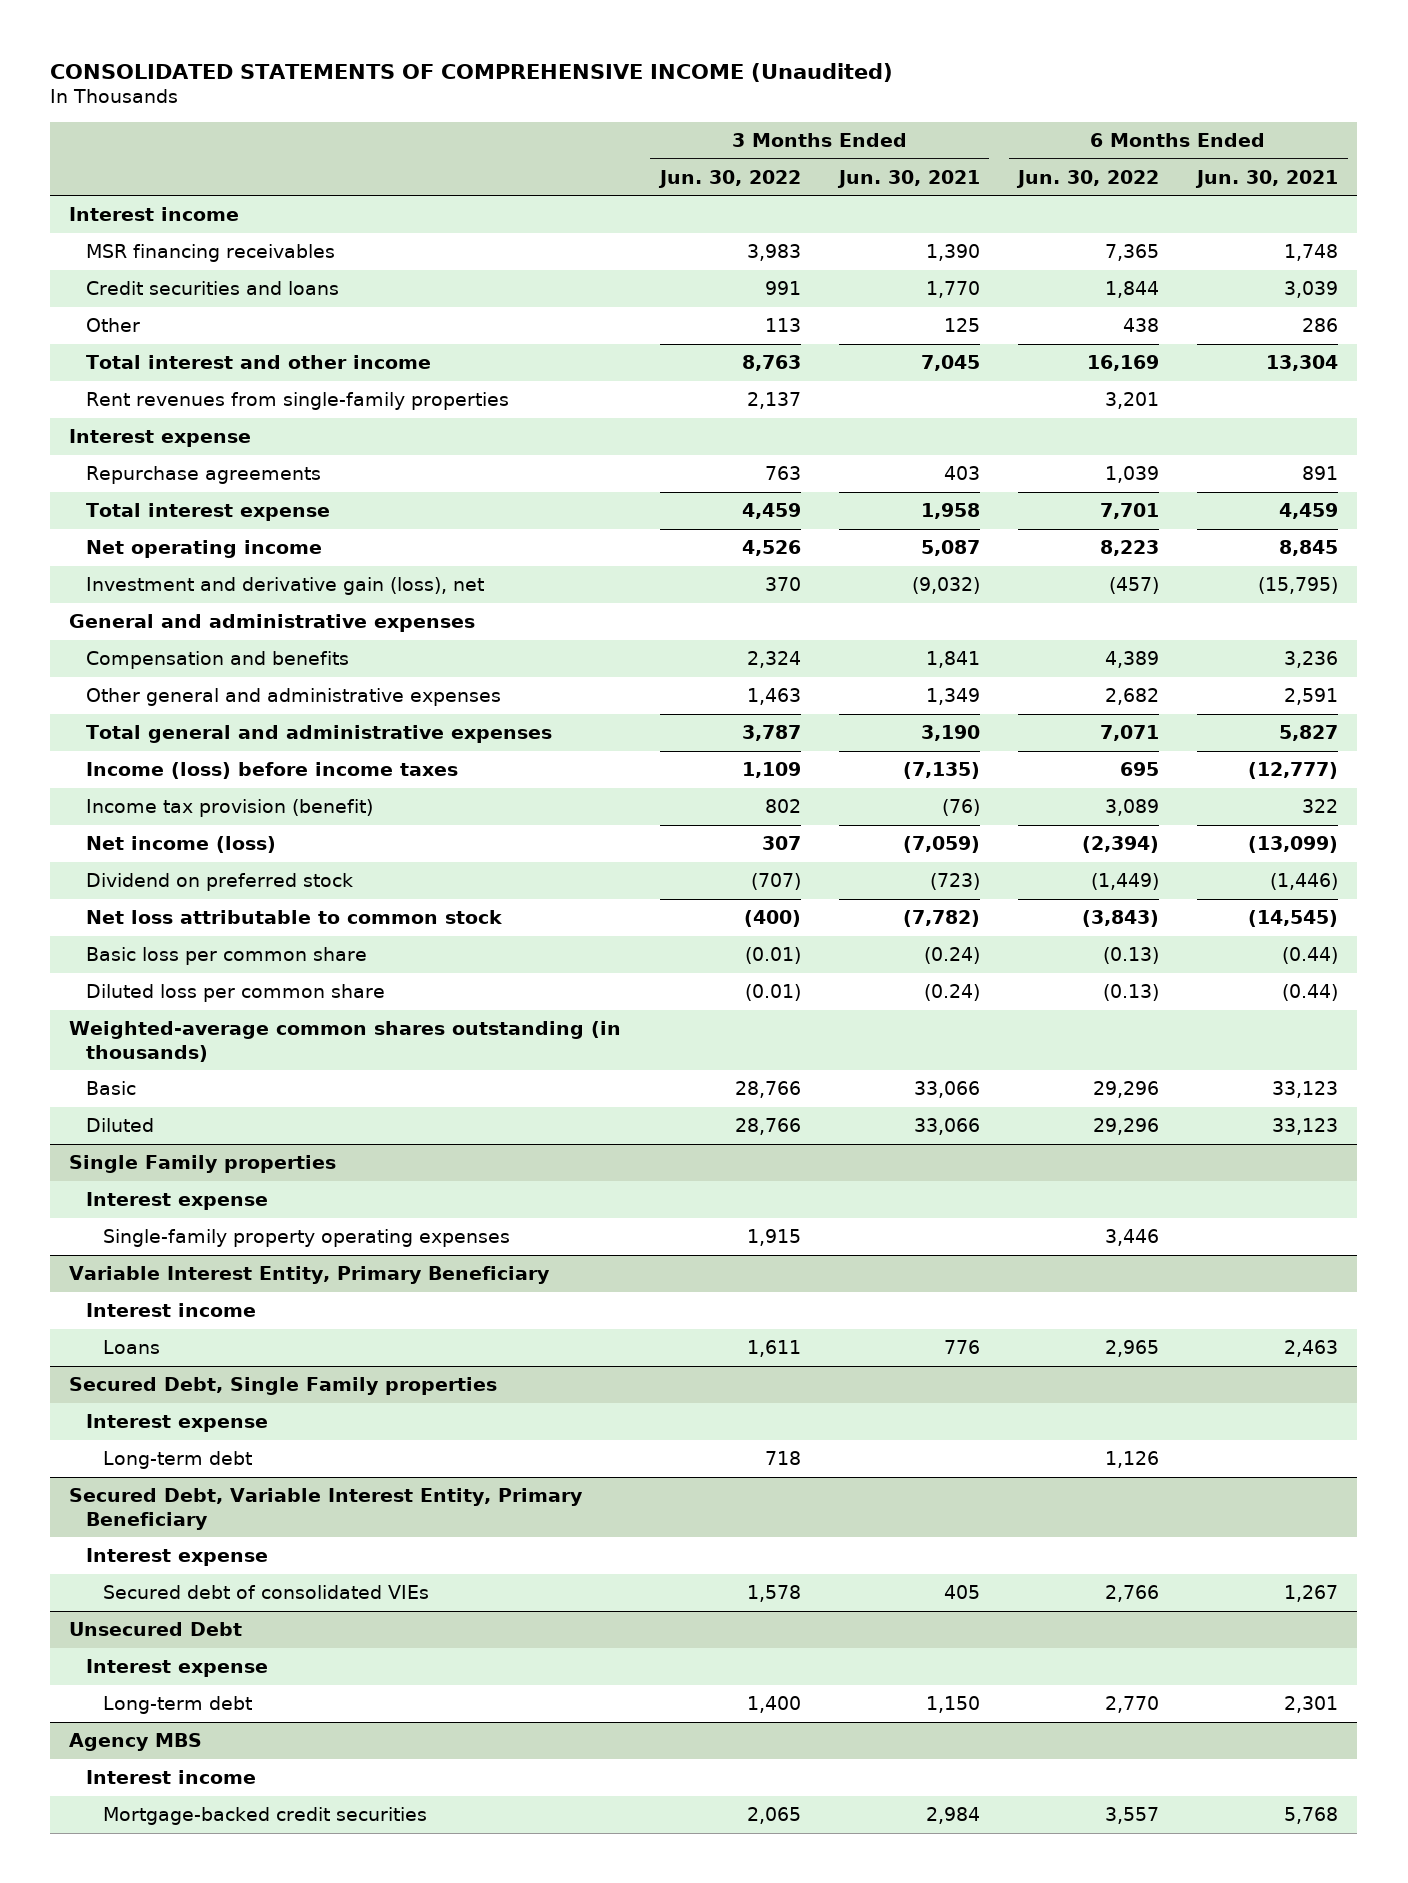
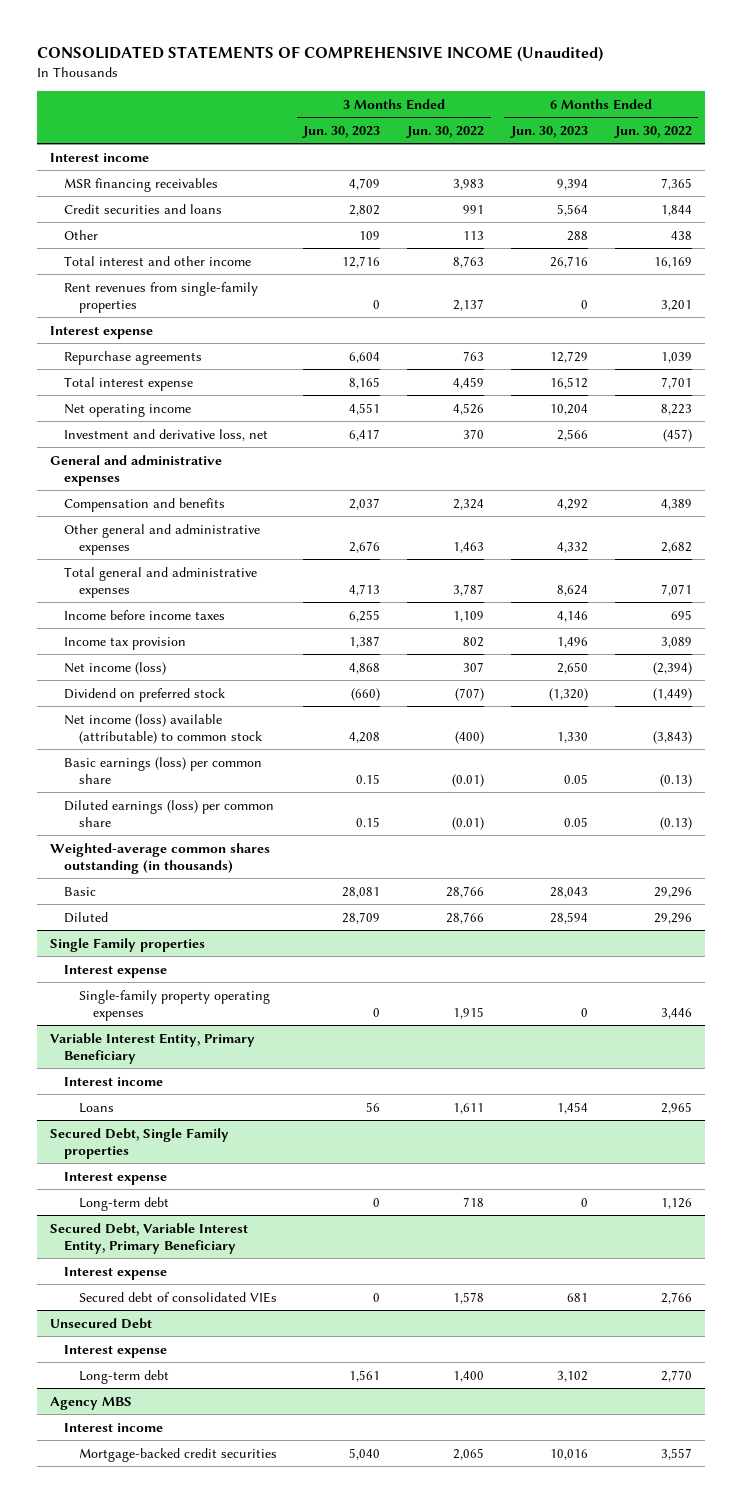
- | 3 Months Ended Jun. 30, 2022 | 3 Months Ended Jun. 30, 2021 | 6 Months Ended Jun. 30, 2022 | 6 Months Ended Jun. 30, 2021
+ | 3 Months Ended Jun. 30, 2023 | 3 Months Ended Jun. 30, 2022 | 6 Months Ended Jun. 30, 2023 | 6 Months Ended Jun. 30, 2022
- Investment and derivative gain (loss), net | 370 | (9,032) | (457) | (15,795)
+ Investment and derivative loss, net | 6,417 | 370 | 2,566 | (457)
- Income (loss) before income taxes | 1,109 | (7,135) | 695 | (12,777)
- Income tax provision (benefit) | 802 | (76) | 3,089 | 322
+ Income before income taxes | 6,255 | 1,109 | 4,146 | 695
+ Income tax provision | 1,387 | 802 | 1,496 | 3,089
- Net loss attributable to common stock | (400) | (7,782) | (3,843) | (14,545)
- Basic loss per common share | (0.01) | (0.24) | (0.13) | (0.44)
- Diluted loss per common share | (0.01) | (0.24) | (0.13) | (0.44)
+ Net income (loss) available (attributable) to common stock | 4,208 | (400) | 1,330 | (3,843)
+ Basic earnings (loss) per common share | 0.15 | (0.01) | 0.05 | (0.13)
+ Diluted earnings (loss) per common share | 0.15 | (0.01) | 0.05 | (0.13)

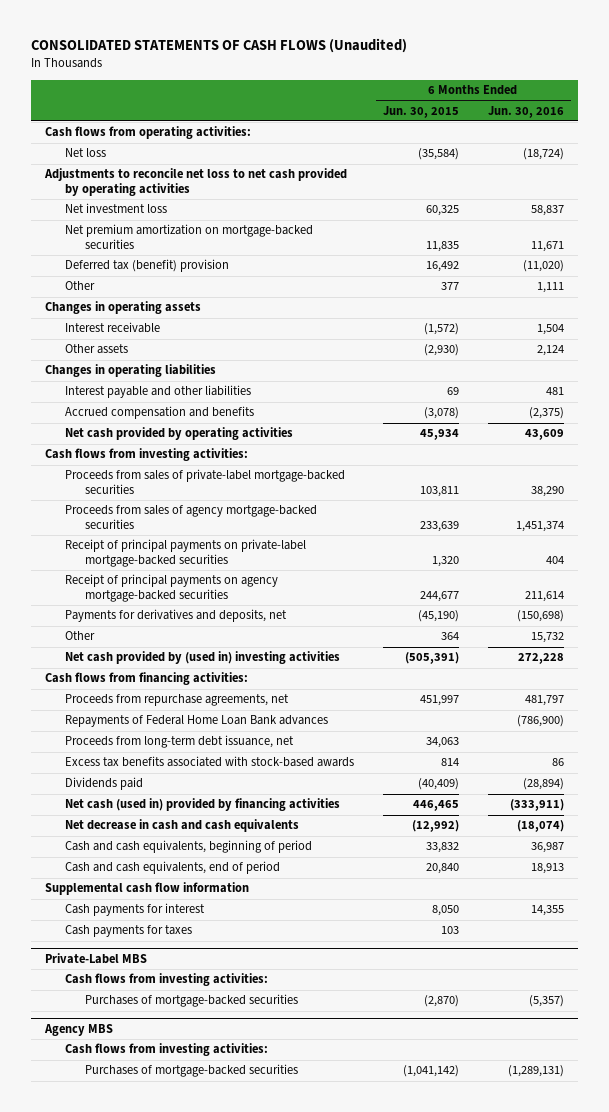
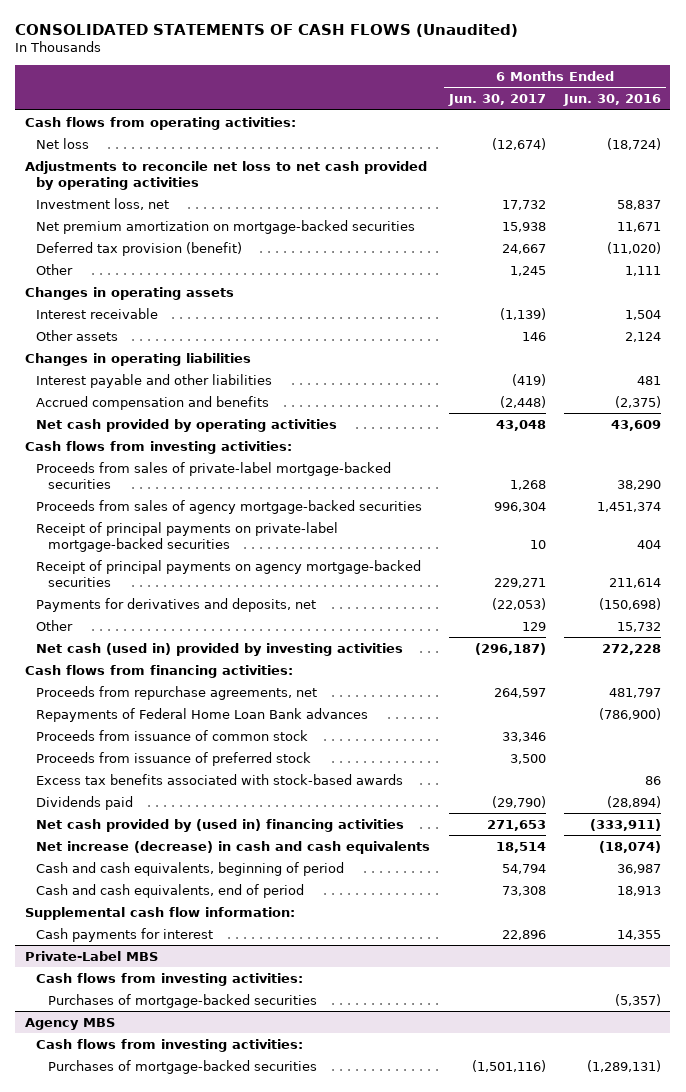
- | 6 Months Ended Jun. 30, 2015 | 6 Months Ended Jun. 30, 2016
+ | 6 Months Ended Jun. 30, 2017 | 6 Months Ended Jun. 30, 2016
- Net investment loss | 60,325 | 58,837
+ Investment loss, net | 17,732 | 58,837
- Deferred tax (benefit) provision | 16,492 | (11,020)
+ Deferred tax provision (benefit) | 24,667 | (11,020)
- Net cash provided by (used in) investing activities | (505,391) | 272,228
+ Net cash (used in) provided by investing activities | (296,187) | 272,228
- Proceeds from long-term debt issuance, net | 34,063 |
+ Proceeds from issuance of common stock | 33,346 |
+ Proceeds from issuance of preferred stock | 3,500 |
- Net cash (used in) provided by financing activities | 446,465 | (333,911)
- Net decrease in cash and cash equivalents | (12,992) | (18,074)
+ Net cash provided by (used in) financing activities | 271,653 | (333,911)
+ Net increase (decrease) in cash and cash equivalents | 18,514 | (18,074)
- Supplemental cash flow information
+ Supplemental cash flow information:
- Cash payments for taxes | 103 |

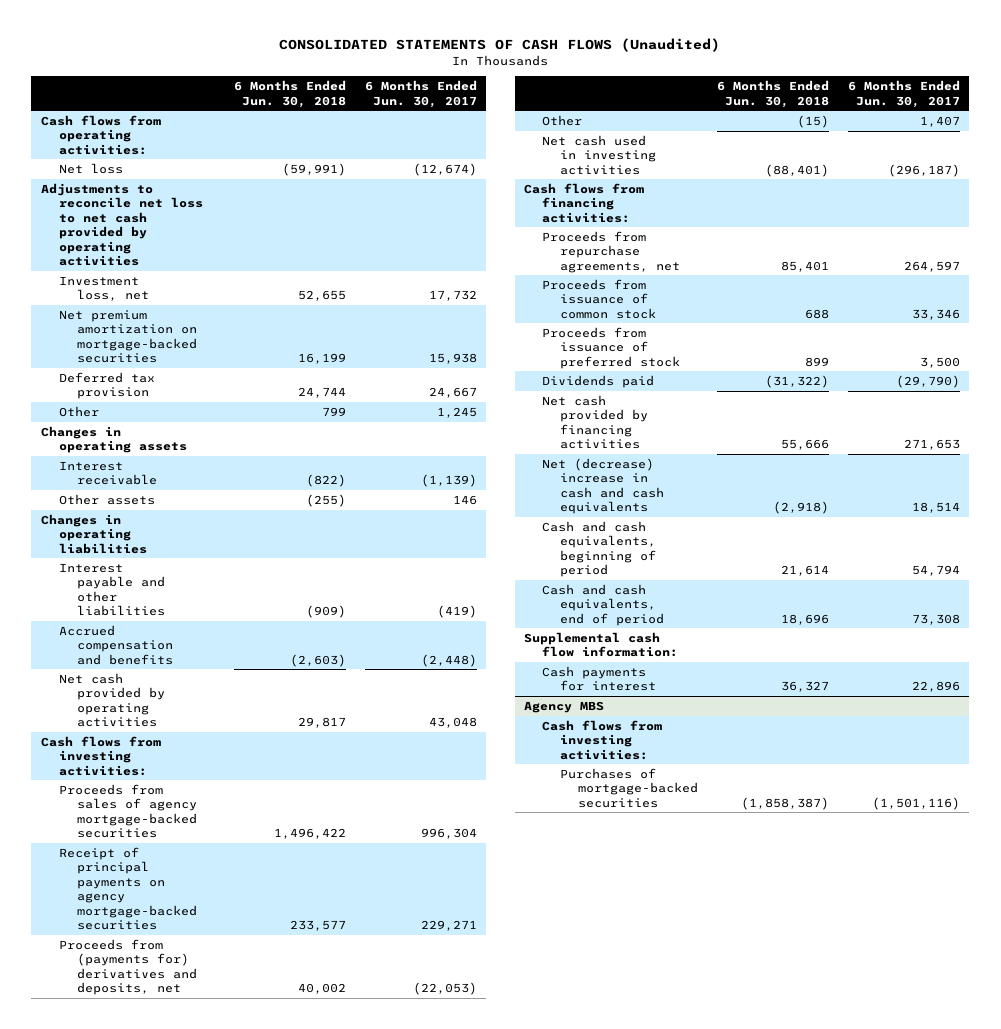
- | 6 Months Ended Jun. 30, 2017 | 6 Months Ended Jun. 30, 2016
+ | 6 Months Ended Jun. 30, 2018 | 6 Months Ended Jun. 30, 2017
- Deferred tax provision (benefit) | 24,667 | (11,020)
+ Deferred tax provision | 24,744 | 24,667
- Proceeds from sales of private-label mortgage-backed securities | 1,268 | 38,290
- Receipt of principal payments on private-label mortgage-backed securities | 10 | 404
- Payments for derivatives and deposits, net | (22,053) | (150,698)
- Other | 129 | 15,732
- Net cash (used in) provided by investing activities | (296,187) | 272,228
+ Proceeds from (payments for) derivatives and deposits, net | 40,002 | (22,053)
+ Other | (15) | 1,407
+ Net cash used in investing activities | (88,401) | (296,187)
- Repayments of Federal Home Loan Bank advances | | (786,900)
- Excess tax benefits associated with stock-based awards | | 86
- Net cash provided by (used in) financing activities | 271,653 | (333,911)
- Net increase (decrease) in cash and cash equivalents | 18,514 | (18,074)
+ Net cash provided by financing activities | 55,666 | 271,653
+ Net (decrease) increase in cash and cash equivalents | (2,918) | 18,514
- Private-Label MBS
- Cash flows from investing activities:
- Purchases of mortgage-backed securities | | (5,357)

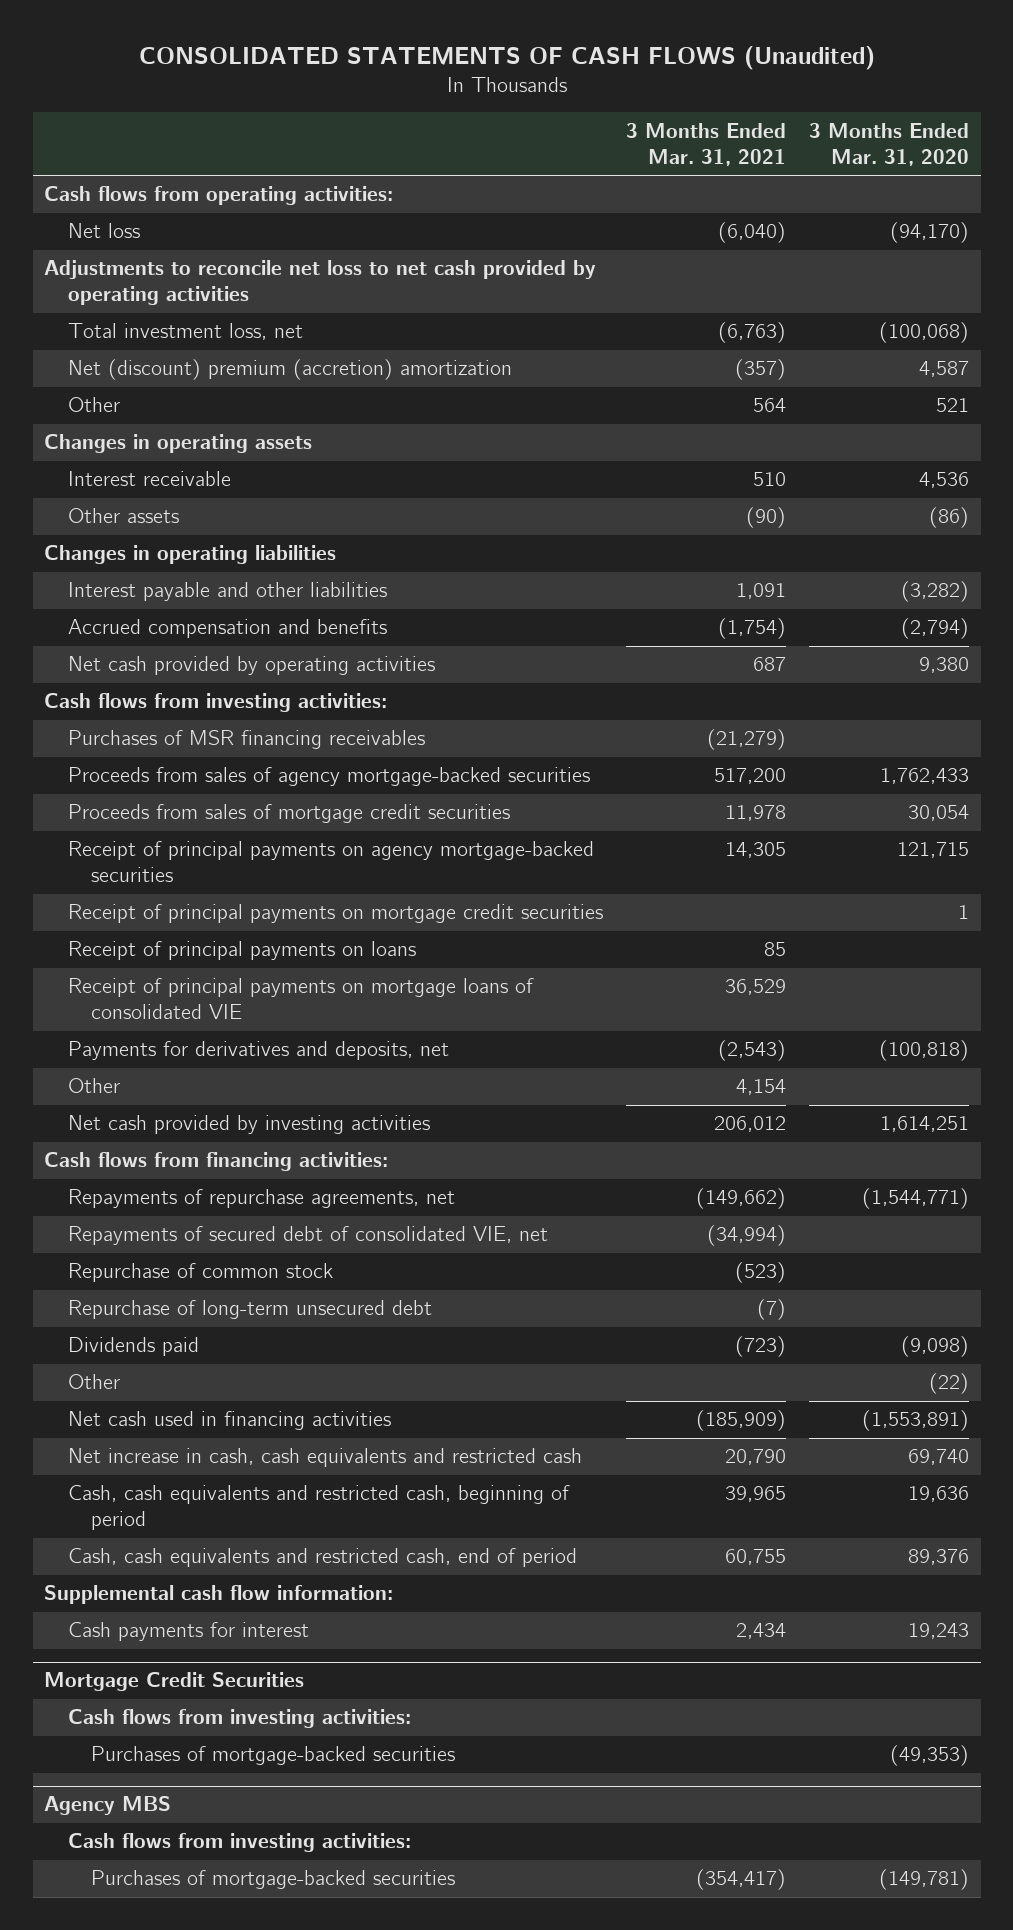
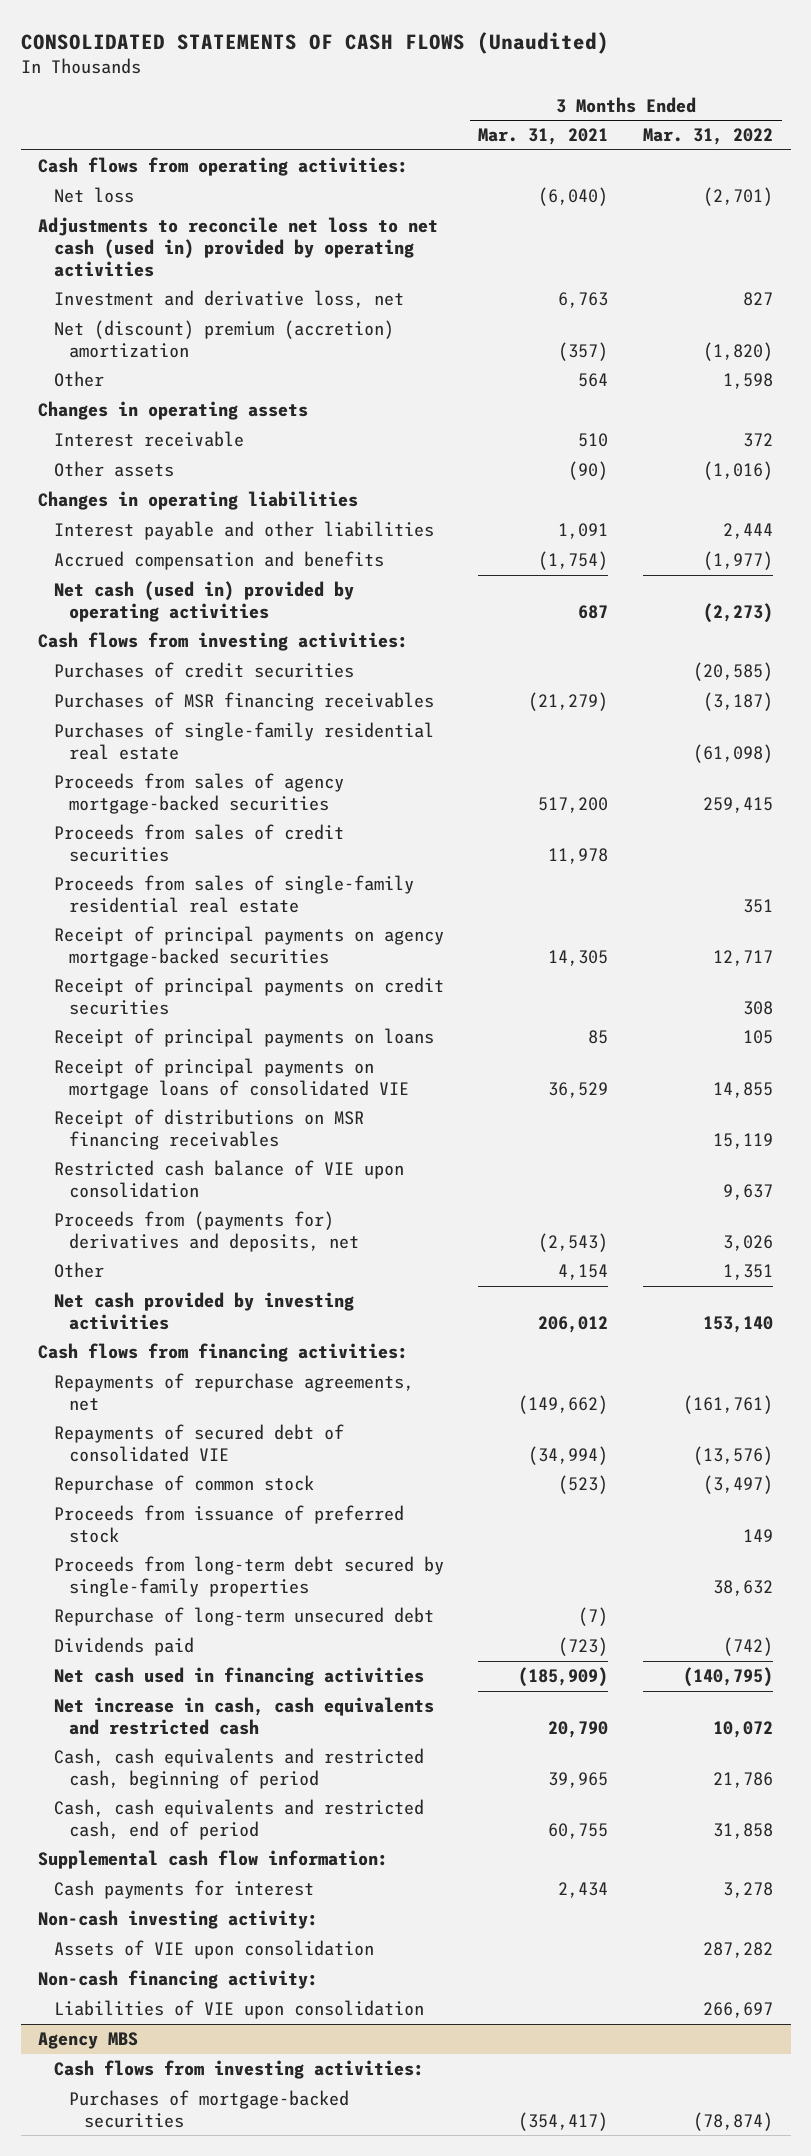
- | 3 Months Ended Mar. 31, 2021 | 3 Months Ended Mar. 31, 2020
+ | 3 Months Ended Mar. 31, 2021 | 3 Months Ended Mar. 31, 2022
- Adjustments to reconcile net loss to net cash provided by operating activities
- Total investment loss, net | (6,763) | (100,068)
+ Adjustments to reconcile net loss to net cash (used in) provided by operating activities
+ Investment and derivative loss, net | 6,763 | 827
- Net cash provided by operating activities | 687 | 9,380
+ Net cash (used in) provided by operating activities | 687 | (2,273)
+ Purchases of credit securities | | (20,585)
+ Purchases of single-family residential real estate | | (61,098)
- Proceeds from sales of mortgage credit securities | 11,978 | 30,054
+ Proceeds from sales of credit securities | 11,978 |
+ Proceeds from sales of single-family residential real estate | | 351
- Receipt of principal payments on mortgage credit securities | | 1
+ Receipt of principal payments on credit securities | | 308
- Payments for derivatives and deposits, net | (2,543) | (100,818)
+ Receipt of distributions on MSR financing receivables | | 15,119
+ Restricted cash balance of VIE upon consolidation | | 9,637
+ Proceeds from (payments for) derivatives and deposits, net | (2,543) | 3,026
- Repayments of secured debt of consolidated VIE, net | (34,994) |
+ Repayments of secured debt of consolidated VIE | (34,994) | (13,576)
+ Proceeds from issuance of preferred stock | | 149
+ Proceeds from long-term debt secured by single-family properties | | 38,632
- Other | | (22)
- Mortgage Credit Securities
- Cash flows from investing activities:
- Purchases of mortgage-backed securities | | (49,353)
+ Non-cash investing activity:
+ Assets of VIE upon consolidation | | 287,282
+ Non-cash financing activity:
+ Liabilities of VIE upon consolidation | | 266,697

